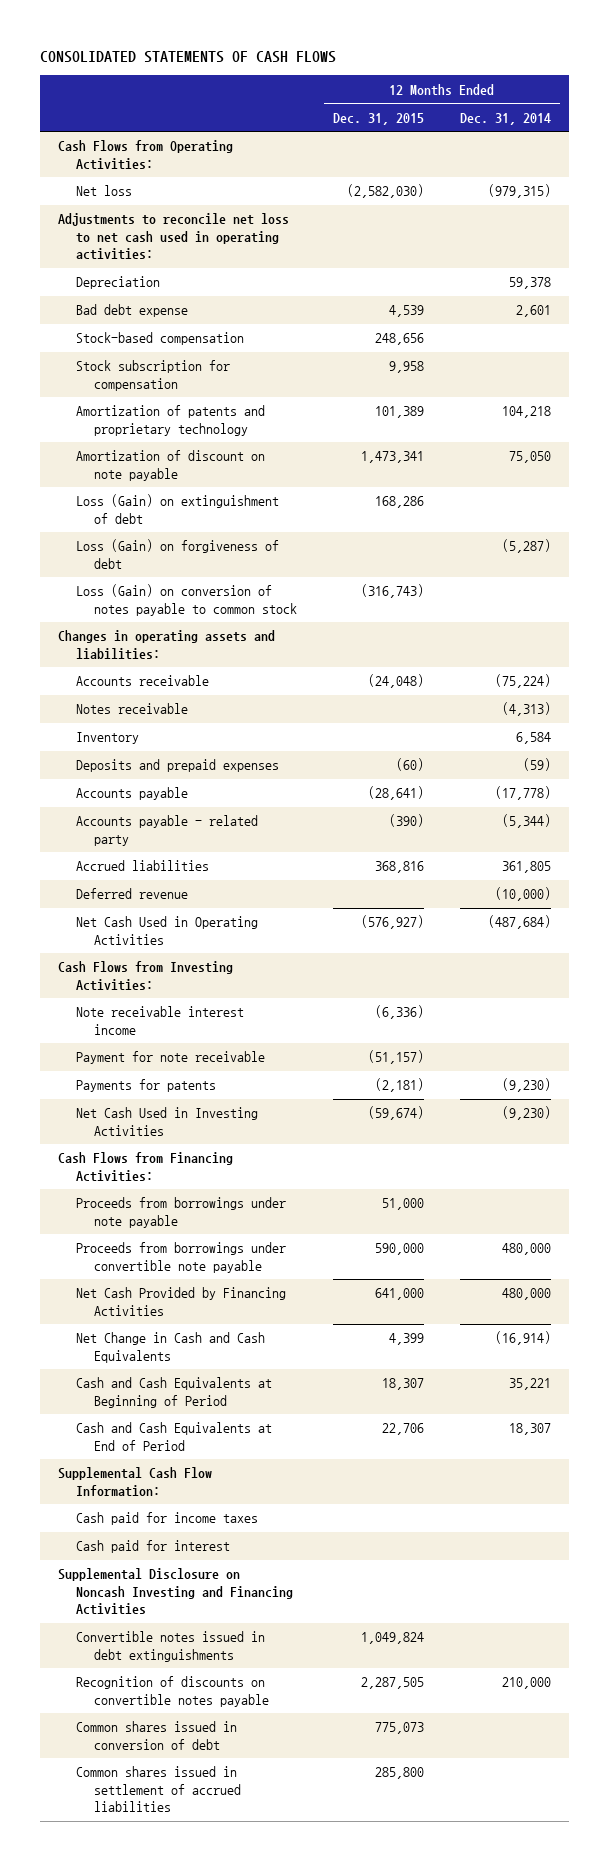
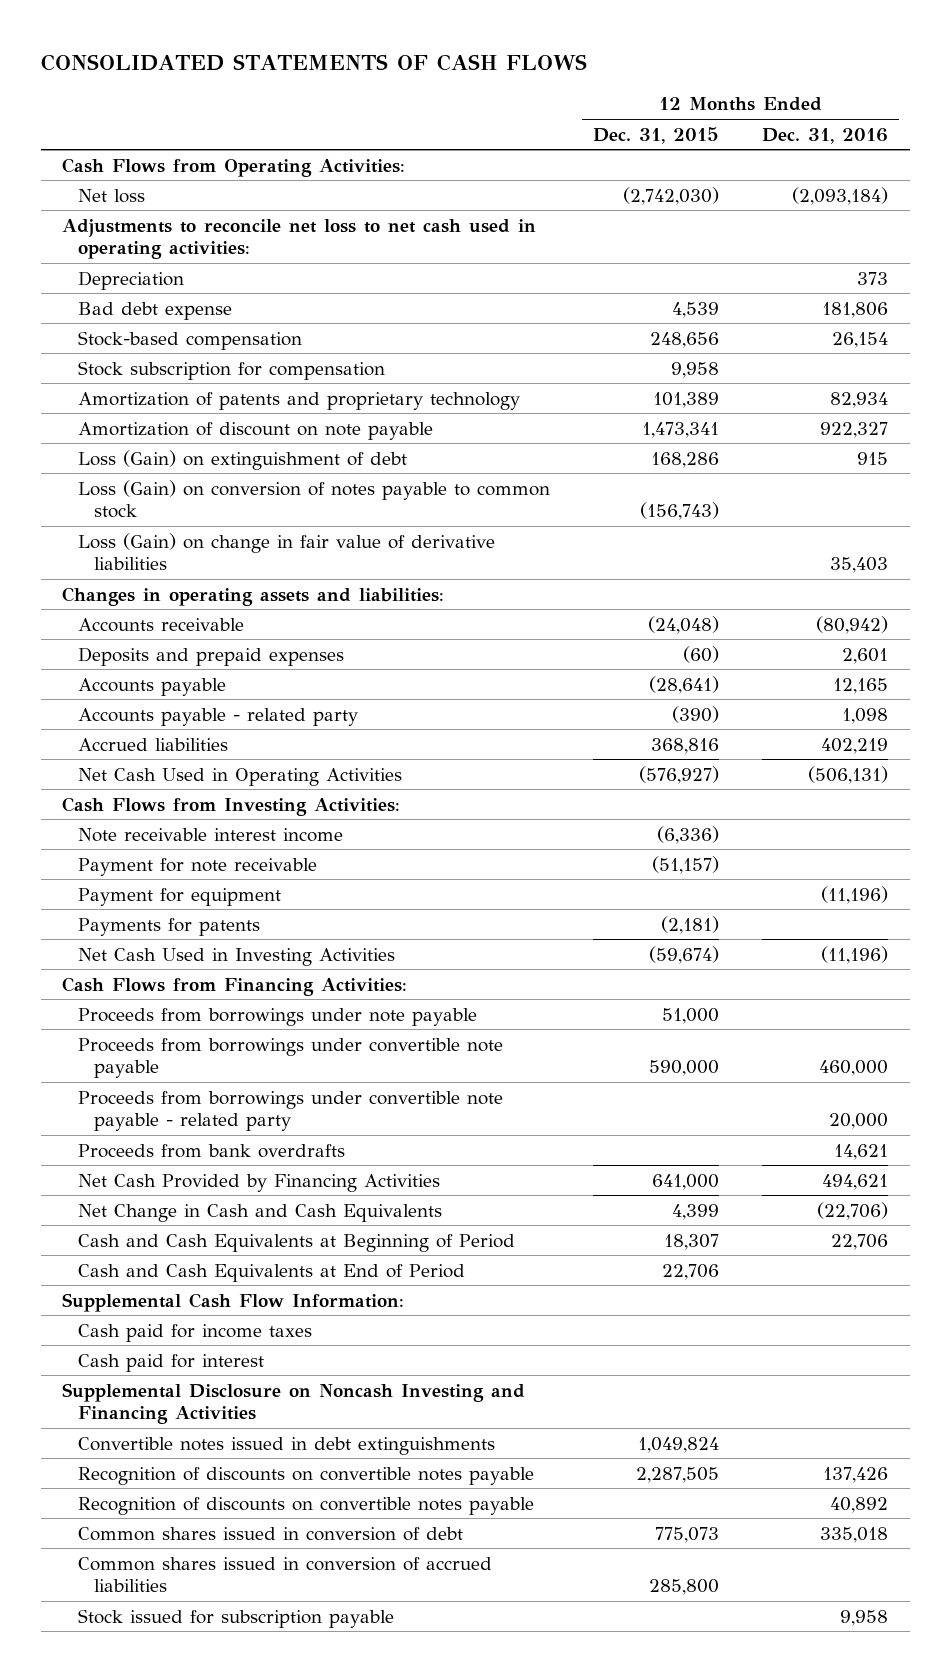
- | 12 Months Ended Dec. 31, 2015 | 12 Months Ended Dec. 31, 2014
+ | 12 Months Ended Dec. 31, 2015 | 12 Months Ended Dec. 31, 2016
- Net loss | (2,582,030) | (979,315)
+ Net loss | (2,742,030) | (2,093,184)
- Loss (Gain) on forgiveness of debt | | (5,287)
- Loss (Gain) on conversion of notes payable to common stock | (316,743) |
+ Loss (Gain) on conversion of notes payable to common stock | (156,743) |
+ Loss (Gain) on change in fair value of derivative liabilities | | 35,403
- Notes receivable | | (4,313)
- Inventory | | 6,584
- Deferred revenue | | (10,000)
+ Payment for equipment | | (11,196)
+ Proceeds from borrowings under convertible note payable - related party | | 20,000
+ Proceeds from bank overdrafts | | 14,621
+ Recognition of discounts on convertible notes payable | | 40,892
- Common shares issued in settlement of accrued liabilities | 285,800 |
+ Common shares issued in conversion of accrued liabilities | 285,800 |
+ Stock issued for subscription payable | | 9,958

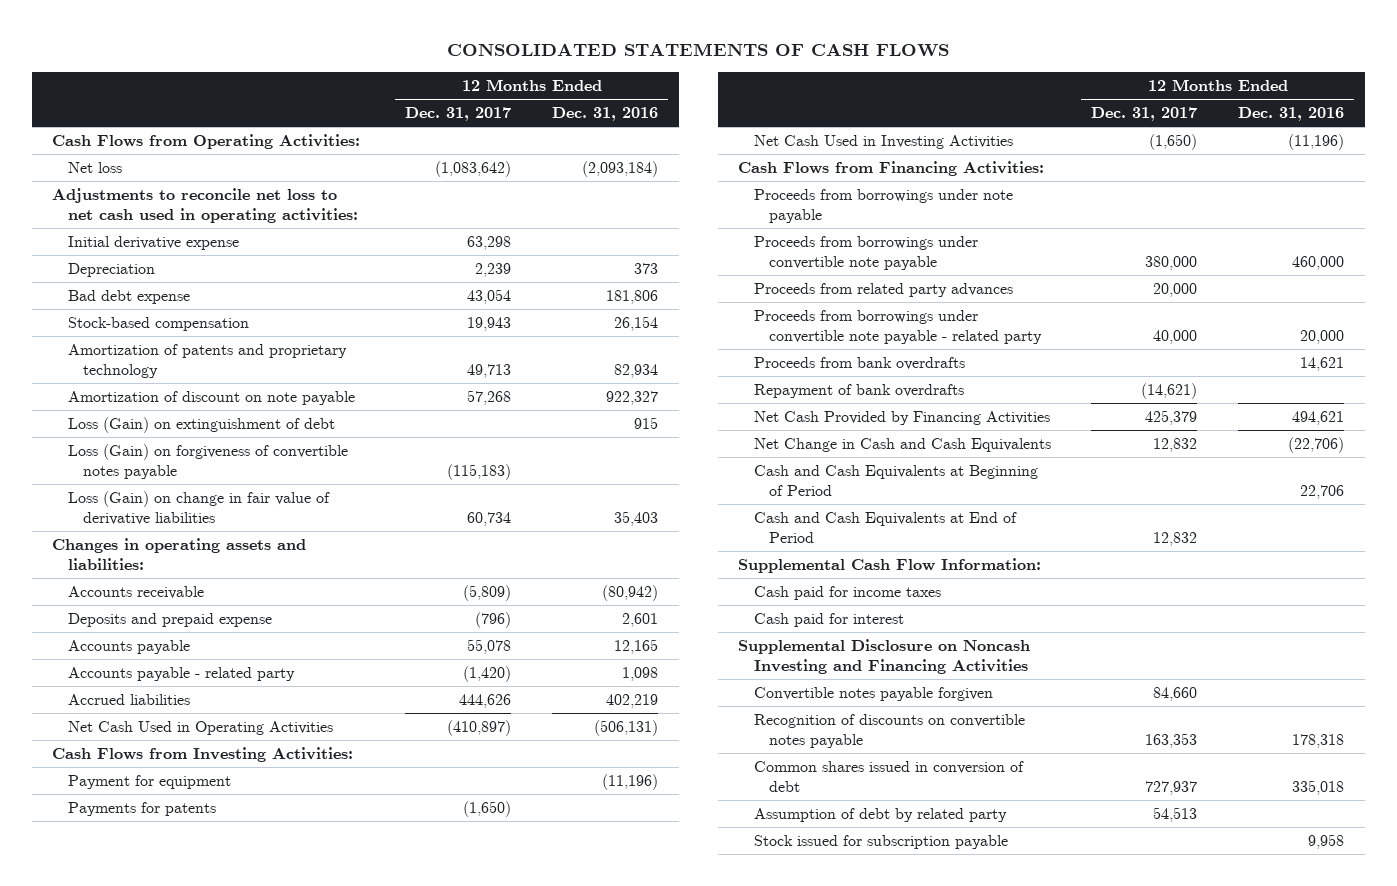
- | 12 Months Ended Dec. 31, 2015 | 12 Months Ended Dec. 31, 2016
+ | 12 Months Ended Dec. 31, 2017 | 12 Months Ended Dec. 31, 2016
+ Initial derivative expense | 63,298 |
- Stock subscription for compensation | 9,958 |
- Loss (Gain) on conversion of notes payable to common stock | (156,743) |
+ Loss (Gain) on forgiveness of convertible notes payable | (115,183) |
- Deposits and prepaid expenses | (60) | 2,601
+ Deposits and prepaid expense | (796) | 2,601
- Note receivable interest income | (6,336) |
- Payment for note receivable | (51,157) |
+ Proceeds from related party advances | 20,000 |
+ Repayment of bank overdrafts | (14,621) |
- Convertible notes issued in debt extinguishments | 1,049,824 |
- Recognition of discounts on convertible notes payable | 2,287,505 | 137,426
- Recognition of discounts on convertible notes payable | | 40,892
+ Convertible notes payable forgiven | 84,660 |
+ Recognition of discounts on convertible notes payable | 163,353 | 178,318
- Common shares issued in conversion of accrued liabilities | 285,800 |
+ Assumption of debt by related party | 54,513 |

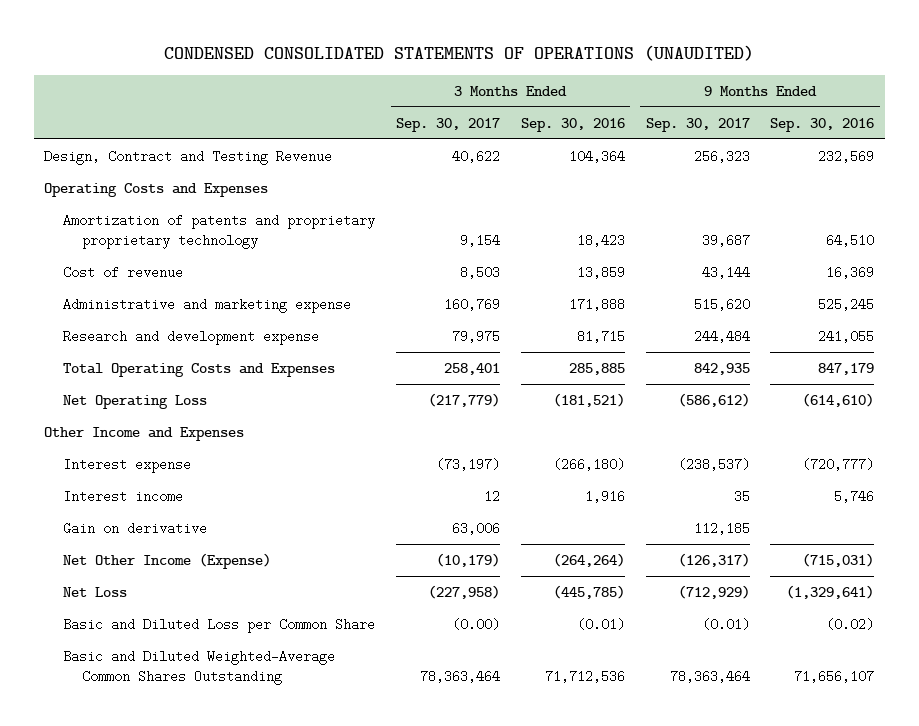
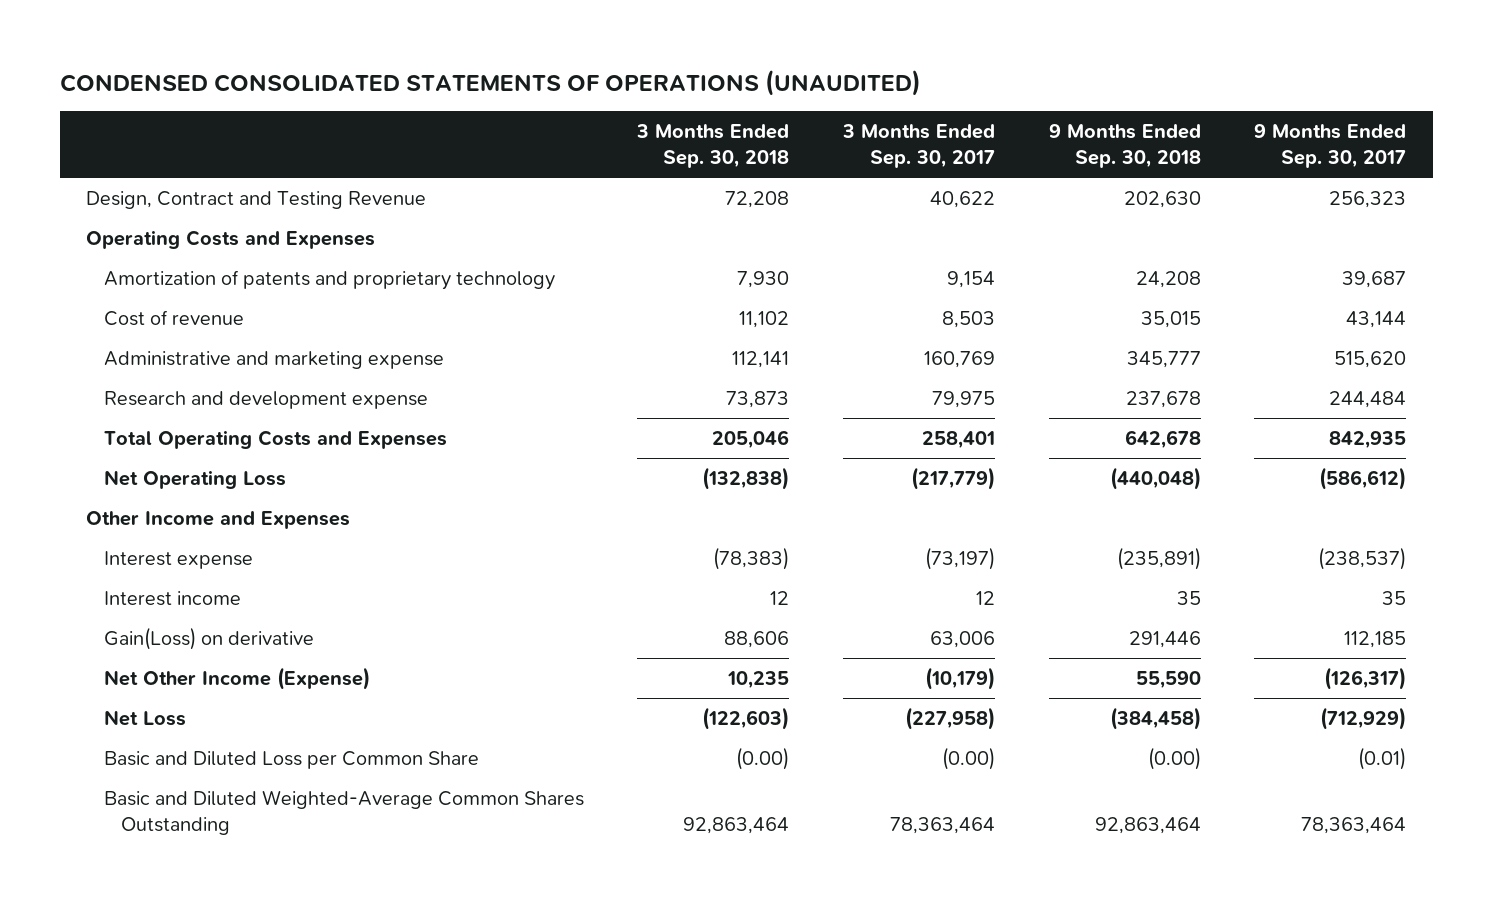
- | 3 Months Ended Sep. 30, 2017 | 3 Months Ended Sep. 30, 2016 | 9 Months Ended Sep. 30, 2017 | 9 Months Ended Sep. 30, 2016
+ | 3 Months Ended Sep. 30, 2018 | 3 Months Ended Sep. 30, 2017 | 9 Months Ended Sep. 30, 2018 | 9 Months Ended Sep. 30, 2017
- Amortization of patents and proprietary proprietary technology | 9,154 | 18,423 | 39,687 | 64,510
+ Amortization of patents and proprietary technology | 7,930 | 9,154 | 24,208 | 39,687
- Gain on derivative | 63,006 | | 112,185 |
+ Gain(Loss) on derivative | 88,606 | 63,006 | 291,446 | 112,185

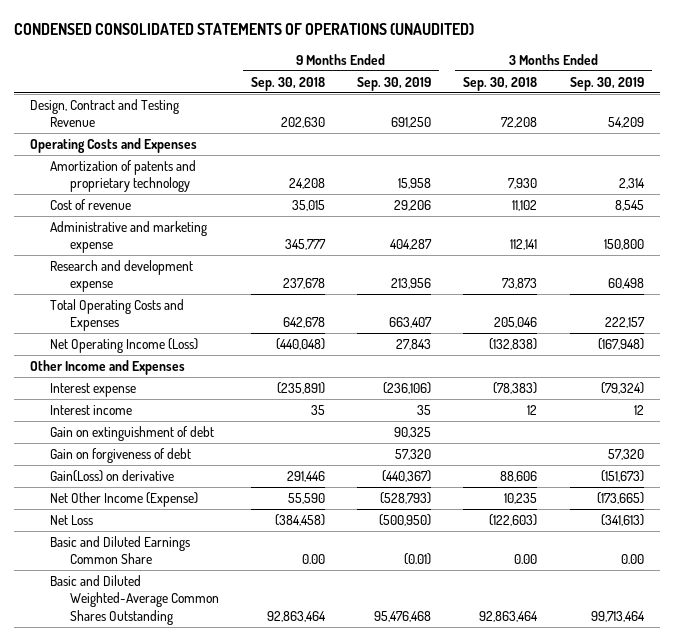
- | 3 Months Ended Sep. 30, 2018 | 3 Months Ended Sep. 30, 2017 | 9 Months Ended Sep. 30, 2018 | 9 Months Ended Sep. 30, 2017
+ | 9 Months Ended Sep. 30, 2018 | 9 Months Ended Sep. 30, 2019 | 3 Months Ended Sep. 30, 2018 | 3 Months Ended Sep. 30, 2019
- Net Operating Loss | (132,838) | (217,779) | (440,048) | (586,612)
+ Net Operating Income (Loss) | (440,048) | 27,843 | (132,838) | (167,948)
+ Gain on extinguishment of debt | | 90,325 | |
+ Gain on forgiveness of debt | | 57,320 | | 57,320
- Basic and Diluted Loss per Common Share | (0.00) | (0.00) | (0.00) | (0.01)
+ Basic and Diluted Earnings Common Share | 0.00 | (0.01) | 0.00 | 0.00

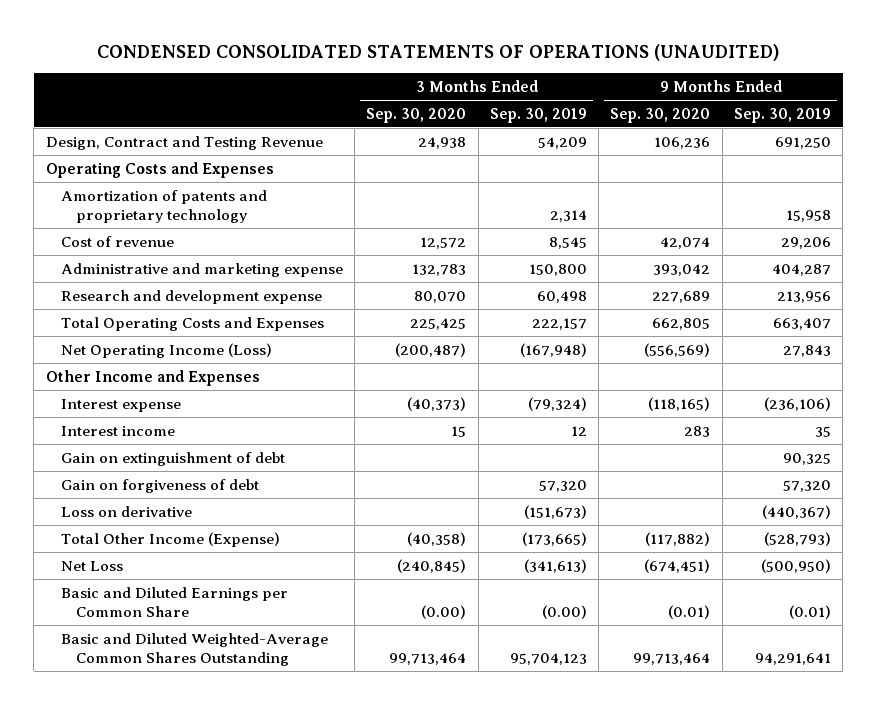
- | 9 Months Ended Sep. 30, 2018 | 9 Months Ended Sep. 30, 2019 | 3 Months Ended Sep. 30, 2018 | 3 Months Ended Sep. 30, 2019
+ | 3 Months Ended Sep. 30, 2020 | 3 Months Ended Sep. 30, 2019 | 9 Months Ended Sep. 30, 2020 | 9 Months Ended Sep. 30, 2019
- Gain(Loss) on derivative | 291,446 | (440,367) | 88,606 | (151,673)
- Net Other Income (Expense) | 55,590 | (528,793) | 10,235 | (173,665)
+ Loss on derivative | | (151,673) | | (440,367)
+ Total Other Income (Expense) | (40,358) | (173,665) | (117,882) | (528,793)
- Basic and Diluted Earnings Common Share | 0.00 | (0.01) | 0.00 | 0.00
- Basic and Diluted Weighted-Average Common Shares Outstanding | 92,863,464 | 95,476,468 | 92,863,464 | 99,713,464
+ Basic and Diluted Earnings per Common Share | (0.00) | (0.00) | (0.01) | (0.01)
+ Basic and Diluted Weighted-Average Common Shares Outstanding | 99,713,464 | 95,704,123 | 99,713,464 | 94,291,641

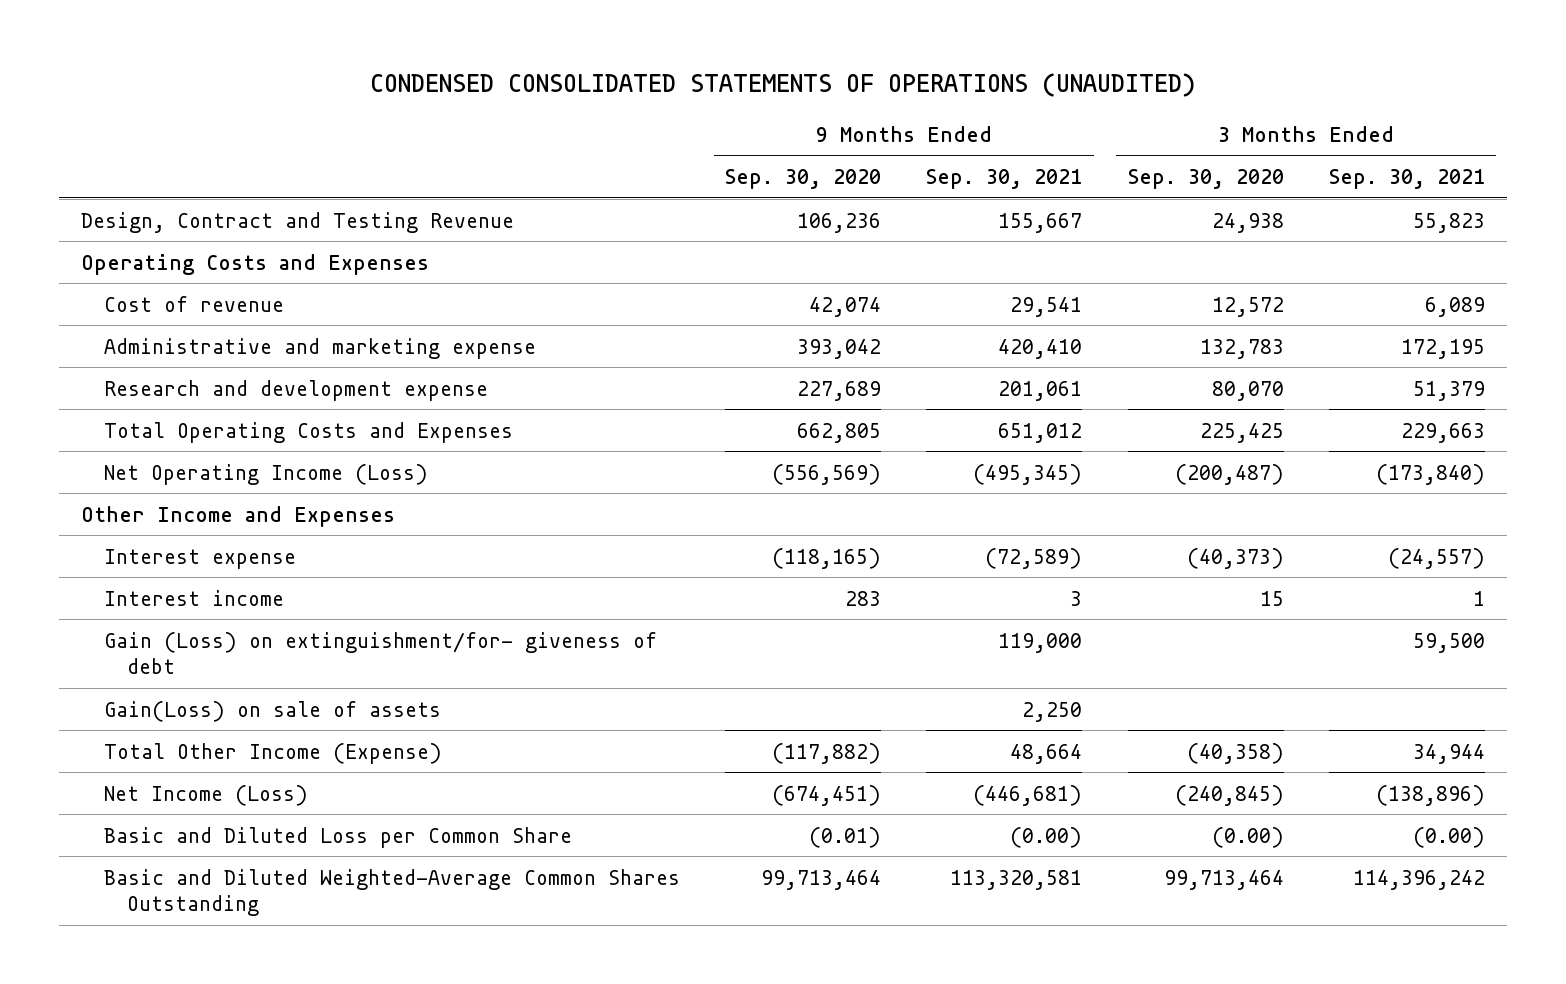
- | 3 Months Ended Sep. 30, 2020 | 3 Months Ended Sep. 30, 2019 | 9 Months Ended Sep. 30, 2020 | 9 Months Ended Sep. 30, 2019
+ | 9 Months Ended Sep. 30, 2020 | 9 Months Ended Sep. 30, 2021 | 3 Months Ended Sep. 30, 2020 | 3 Months Ended Sep. 30, 2021
- Amortization of patents and proprietary technology | | 2,314 | | 15,958
- Gain on extinguishment of debt | | | | 90,325
- Gain on forgiveness of debt | | 57,320 | | 57,320
- Loss on derivative | | (151,673) | | (440,367)
+ Gain (Loss) on extinguishment/for- giveness of debt | | 119,000 | | 59,500
+ Gain(Loss) on sale of assets | | 2,250 | |
- Net Loss | (240,845) | (341,613) | (674,451) | (500,950)
- Basic and Diluted Earnings per Common Share | (0.00) | (0.00) | (0.01) | (0.01)
+ Net Income (Loss) | (674,451) | (446,681) | (240,845) | (138,896)
+ Basic and Diluted Loss per Common Share | (0.01) | (0.00) | (0.00) | (0.00)

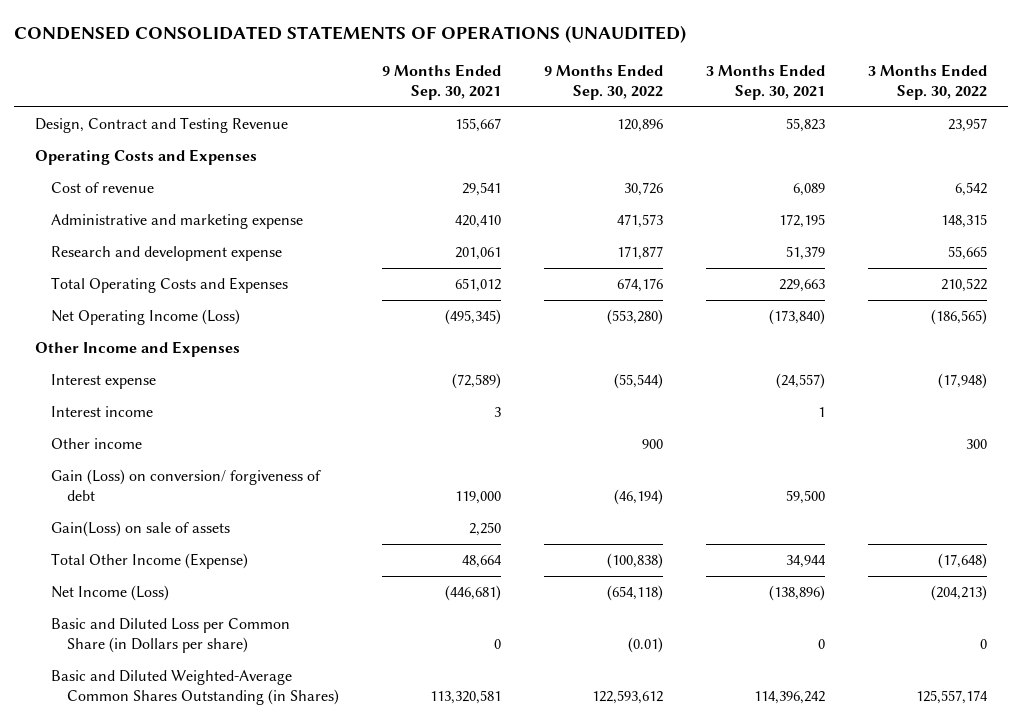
- | 9 Months Ended Sep. 30, 2020 | 9 Months Ended Sep. 30, 2021 | 3 Months Ended Sep. 30, 2020 | 3 Months Ended Sep. 30, 2021
+ | 9 Months Ended Sep. 30, 2021 | 9 Months Ended Sep. 30, 2022 | 3 Months Ended Sep. 30, 2021 | 3 Months Ended Sep. 30, 2022
- Gain (Loss) on extinguishment/for- giveness of debt | | 119,000 | | 59,500
+ Other income | | 900 | | 300
+ Gain (Loss) on conversion/ forgiveness of debt | 119,000 | (46,194) | 59,500 |
- Basic and Diluted Loss per Common Share | (0.01) | (0.00) | (0.00) | (0.00)
- Basic and Diluted Weighted-Average Common Shares Outstanding | 99,713,464 | 113,320,581 | 99,713,464 | 114,396,242
+ Basic and Diluted Loss per Common Share (in Dollars per share) | 0 | (0.01) | 0 | 0
+ Basic and Diluted Weighted-Average Common Shares Outstanding (in Shares) | 113,320,581 | 122,593,612 | 114,396,242 | 125,557,174

